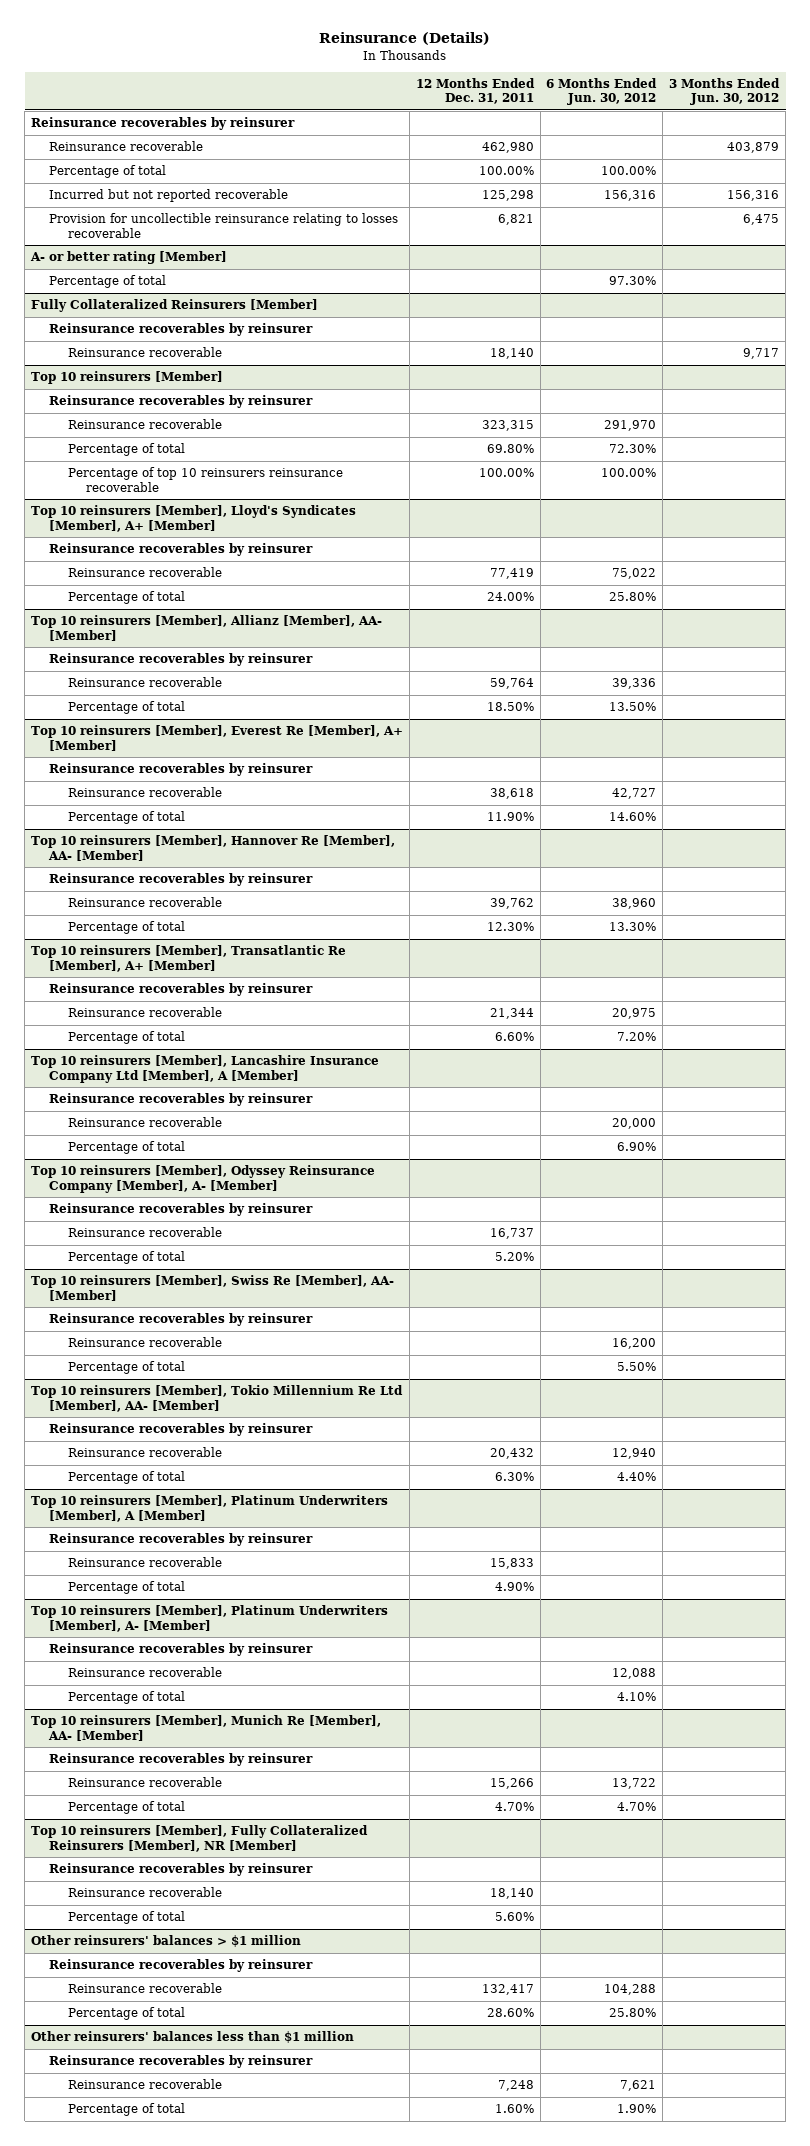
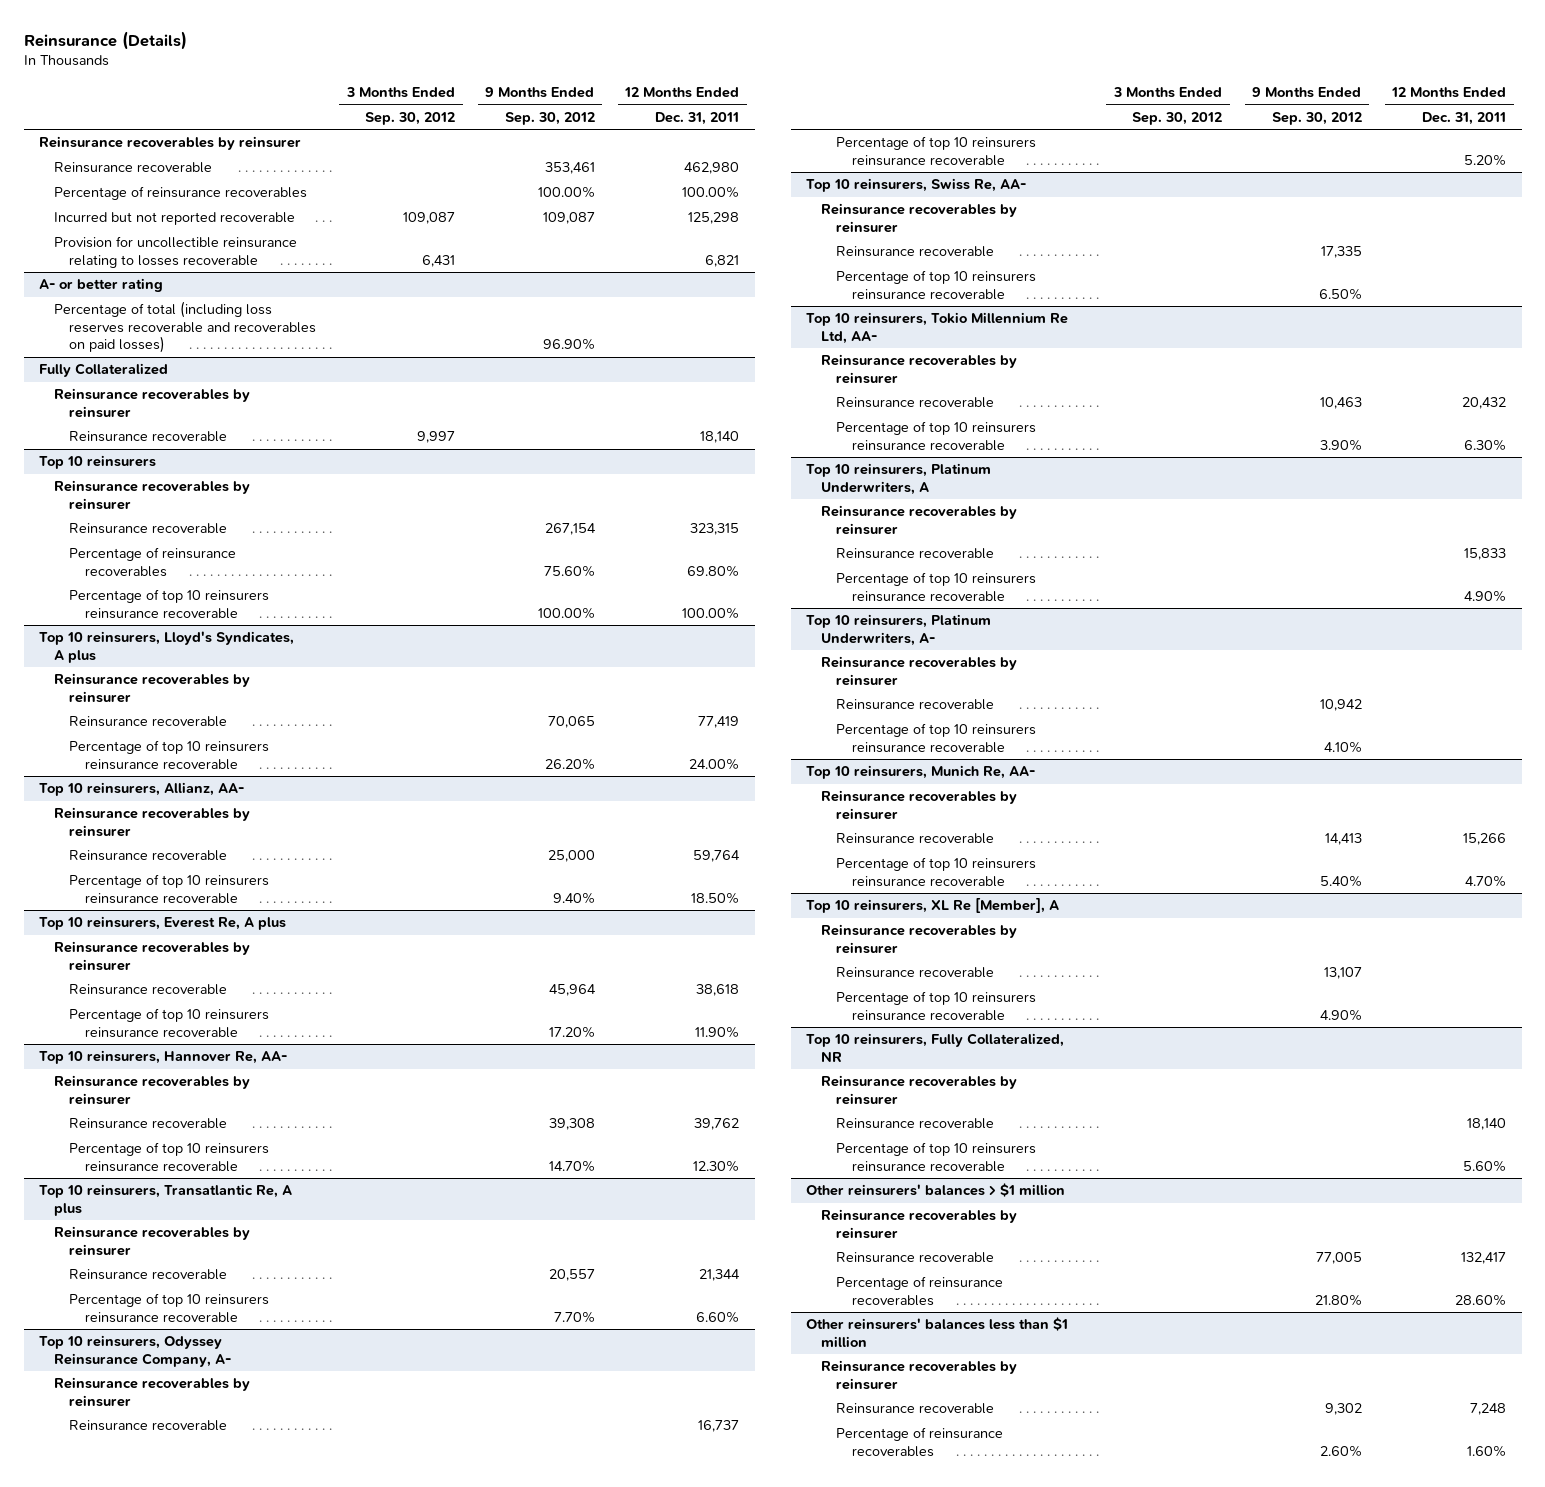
- | 12 Months Ended Dec. 31, 2011 | 6 Months Ended Jun. 30, 2012 | 3 Months Ended Jun. 30, 2012
+ | 3 Months Ended Sep. 30, 2012 | 9 Months Ended Sep. 30, 2012 | 12 Months Ended Dec. 31, 2011
- Percentage of total | 100.00% | 100.00% |
+ Percentage of reinsurance recoverables | | 100.00% | 100.00%
- A- or better rating [Member]
- Percentage of total | | 97.30% |
- Fully Collateralized Reinsurers [Member]
+ A- or better rating
+ Percentage of total (including loss reserves recoverable and recoverables on paid losses) | | 96.90% |
+ Fully Collateralized
- Top 10 reinsurers [Member]
+ Top 10 reinsurers
- Percentage of total | 69.80% | 72.30% |
+ Percentage of reinsurance recoverables | | 75.60% | 69.80%
- Top 10 reinsurers [Member], Lloyd's Syndicates [Member], A+ [Member]
+ Top 10 reinsurers, Lloyd's Syndicates, A plus
- Percentage of total | 24.00% | 25.80% |
- Top 10 reinsurers [Member], Allianz [Member], AA- [Member]
+ Percentage of top 10 reinsurers reinsurance recoverable | | 26.20% | 24.00%
+ Top 10 reinsurers, Allianz, AA-
- Percentage of total | 18.50% | 13.50% |
- Top 10 reinsurers [Member], Everest Re [Member], A+ [Member]
+ Percentage of top 10 reinsurers reinsurance recoverable | | 9.40% | 18.50%
+ Top 10 reinsurers, Everest Re, A plus
- Percentage of total | 11.90% | 14.60% |
- Top 10 reinsurers [Member], Hannover Re [Member], AA- [Member]
+ Percentage of top 10 reinsurers reinsurance recoverable | | 17.20% | 11.90%
+ Top 10 reinsurers, Hannover Re, AA-
- Percentage of total | 12.30% | 13.30% |
- Top 10 reinsurers [Member], Transatlantic Re [Member], A+ [Member]
+ Percentage of top 10 reinsurers reinsurance recoverable | | 14.70% | 12.30%
+ Top 10 reinsurers, Transatlantic Re, A plus
- Percentage of total | 6.60% | 7.20% |
- Top 10 reinsurers [Member], Lancashire Insurance Company Ltd [Member], A [Member]
- Reinsurance recoverables by reinsurer
- Reinsurance recoverable | | 20,000 |
- Percentage of total | | 6.90% |
- Top 10 reinsurers [Member], Odyssey Reinsurance Company [Member], A- [Member]
+ Percentage of top 10 reinsurers reinsurance recoverable | | 7.70% | 6.60%
+ Top 10 reinsurers, Odyssey Reinsurance Company, A-
- Percentage of total | 5.20% | |
- Top 10 reinsurers [Member], Swiss Re [Member], AA- [Member]
+ Percentage of top 10 reinsurers reinsurance recoverable | | | 5.20%
+ Top 10 reinsurers, Swiss Re, AA-
- Percentage of total | | 5.50% |
- Top 10 reinsurers [Member], Tokio Millennium Re Ltd [Member], AA- [Member]
+ Percentage of top 10 reinsurers reinsurance recoverable | | 6.50% |
+ Top 10 reinsurers, Tokio Millennium Re Ltd, AA-
- Percentage of total | 6.30% | 4.40% |
- Top 10 reinsurers [Member], Platinum Underwriters [Member], A [Member]
+ Percentage of top 10 reinsurers reinsurance recoverable | | 3.90% | 6.30%
+ Top 10 reinsurers, Platinum Underwriters, A
- Percentage of total | 4.90% | |
- Top 10 reinsurers [Member], Platinum Underwriters [Member], A- [Member]
+ Percentage of top 10 reinsurers reinsurance recoverable | | | 4.90%
+ Top 10 reinsurers, Platinum Underwriters, A-
- Percentage of total | | 4.10% |
- Top 10 reinsurers [Member], Munich Re [Member], AA- [Member]
+ Percentage of top 10 reinsurers reinsurance recoverable | | 4.10% |
+ Top 10 reinsurers, Munich Re, AA-
- Percentage of total | 4.70% | 4.70% |
- Top 10 reinsurers [Member], Fully Collateralized Reinsurers [Member], NR [Member]
+ Percentage of top 10 reinsurers reinsurance recoverable | | 5.40% | 4.70%
+ Top 10 reinsurers, XL Re [Member], A
+ Reinsurance recoverable | | 13,107 |
+ Percentage of top 10 reinsurers reinsurance recoverable | | 4.90% |
+ Top 10 reinsurers, Fully Collateralized, NR
+ Reinsurance recoverables by reinsurer
- Percentage of total | 5.60% | |
+ Percentage of top 10 reinsurers reinsurance recoverable | | | 5.60%
@ Other reinsurers' balances > $1 million
- Percentage of total | 28.60% | 25.80% |
+ Percentage of reinsurance recoverables | | 21.80% | 28.60%
@ Other reinsurers' balances less than $1 million
- Percentage of total | 1.60% | 1.90% |
+ Percentage of reinsurance recoverables | | 2.60% | 1.60%

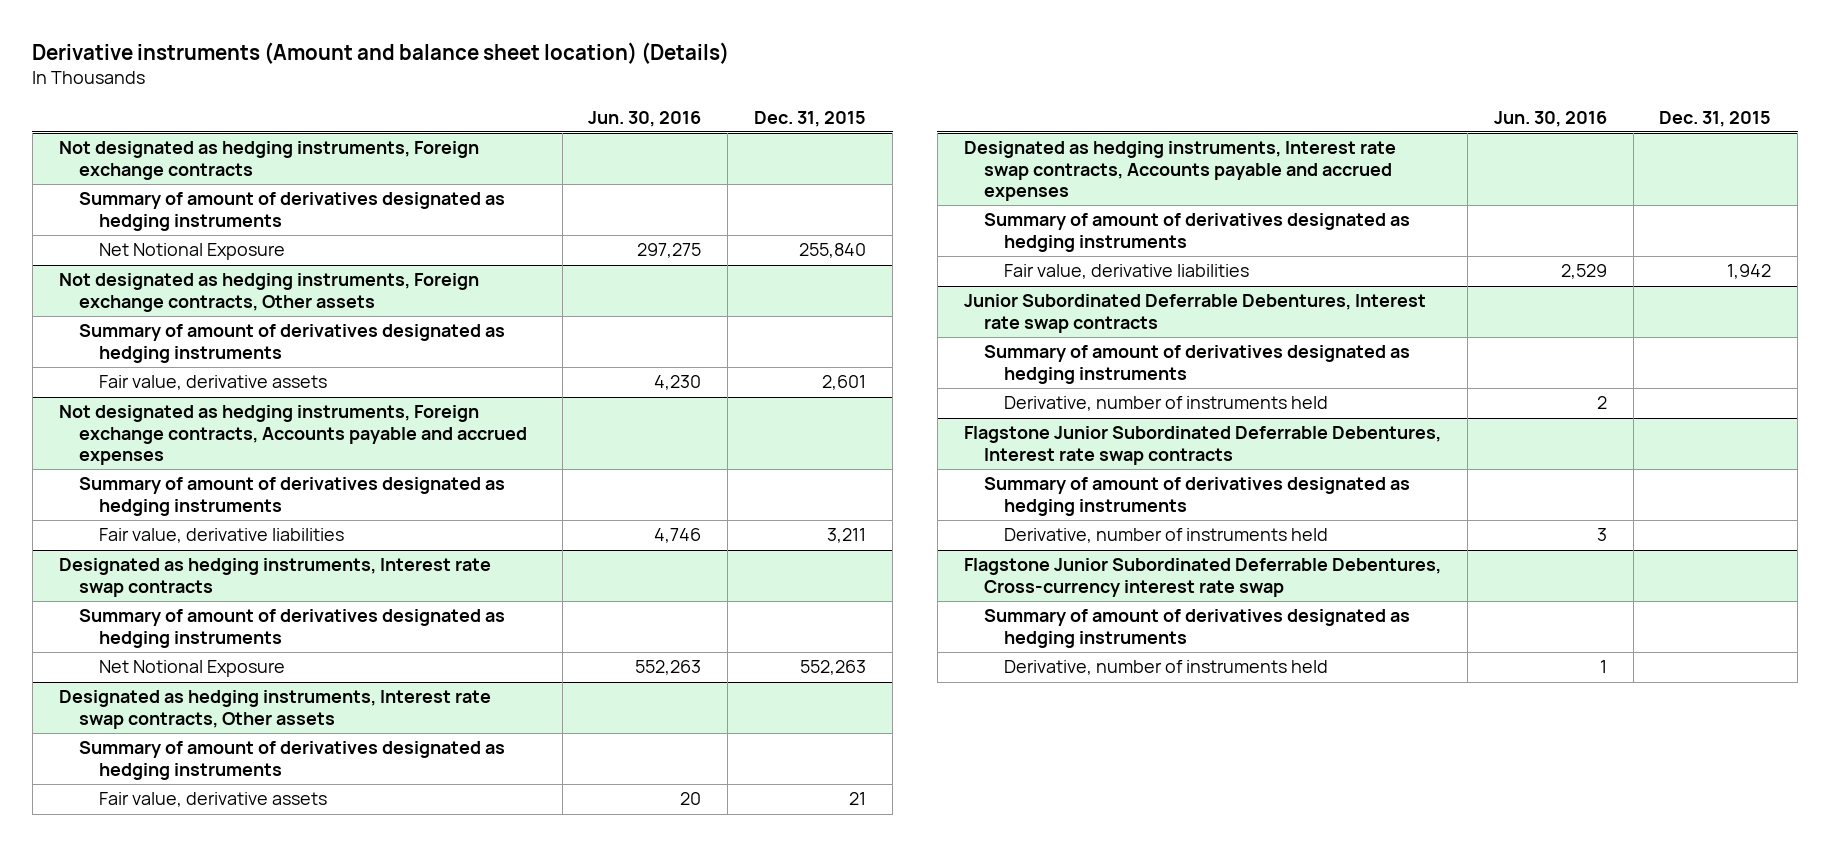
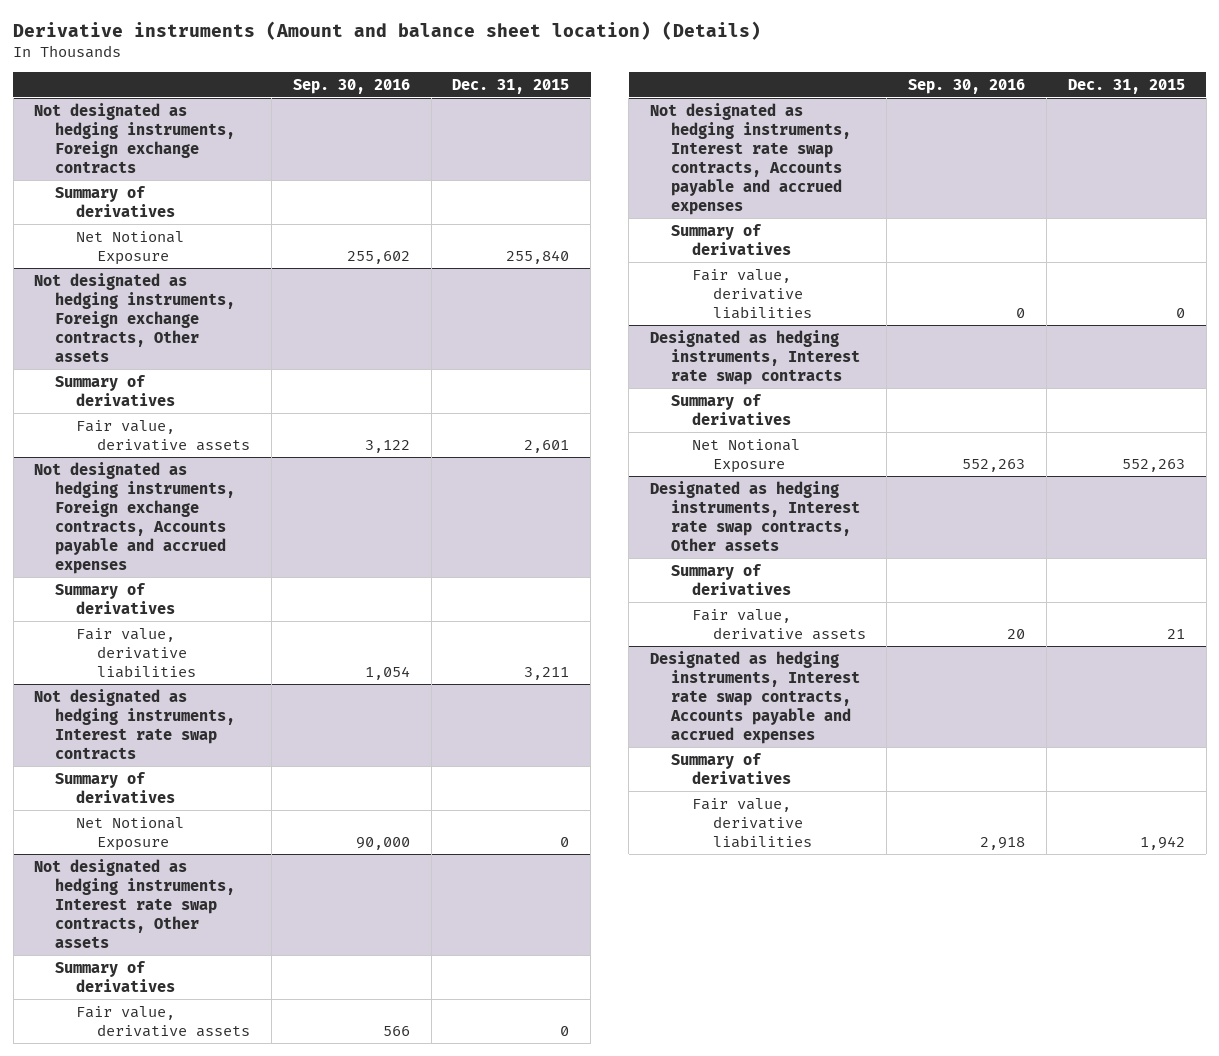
- | Jun. 30, 2016 | Dec. 31, 2015
+ | Sep. 30, 2016 | Dec. 31, 2015
@ Not designated as hedging instruments, Foreign exchange contracts
- Summary of amount of derivatives designated as hedging instruments
+ Summary of derivatives
@ Not designated as hedging instruments, Foreign exchange contracts, Other assets
- Summary of amount of derivatives designated as hedging instruments
+ Summary of derivatives
@ Not designated as hedging instruments, Foreign exchange contracts, Accounts payable and accrued expenses
- Summary of amount of derivatives designated as hedging instruments
+ Summary of derivatives
+ Not designated as hedging instruments, Interest rate swap contracts
+ Summary of derivatives
+ Net Notional Exposure | 90,000 | 0
+ Not designated as hedging instruments, Interest rate swap contracts, Other assets
+ Summary of derivatives
+ Fair value, derivative assets | 566 | 0
+ Not designated as hedging instruments, Interest rate swap contracts, Accounts payable and accrued expenses
+ Summary of derivatives
+ Fair value, derivative liabilities | 0 | 0
@ Designated as hedging instruments, Interest rate swap contracts
- Summary of amount of derivatives designated as hedging instruments
+ Summary of derivatives
@ Designated as hedging instruments, Interest rate swap contracts, Other assets
- Summary of amount of derivatives designated as hedging instruments
+ Summary of derivatives
@ Designated as hedging instruments, Interest rate swap contracts, Accounts payable and accrued expenses
- Summary of amount of derivatives designated as hedging instruments
+ Summary of derivatives
- Junior Subordinated Deferrable Debentures, Interest rate swap contracts
- Summary of amount of derivatives designated as hedging instruments
- Derivative, number of instruments held | 2 |
- Flagstone Junior Subordinated Deferrable Debentures, Interest rate swap contracts
- Summary of amount of derivatives designated as hedging instruments
- Derivative, number of instruments held | 3 |
- Flagstone Junior Subordinated Deferrable Debentures, Cross-currency interest rate swap
- Summary of amount of derivatives designated as hedging instruments
- Derivative, number of instruments held | 1 |

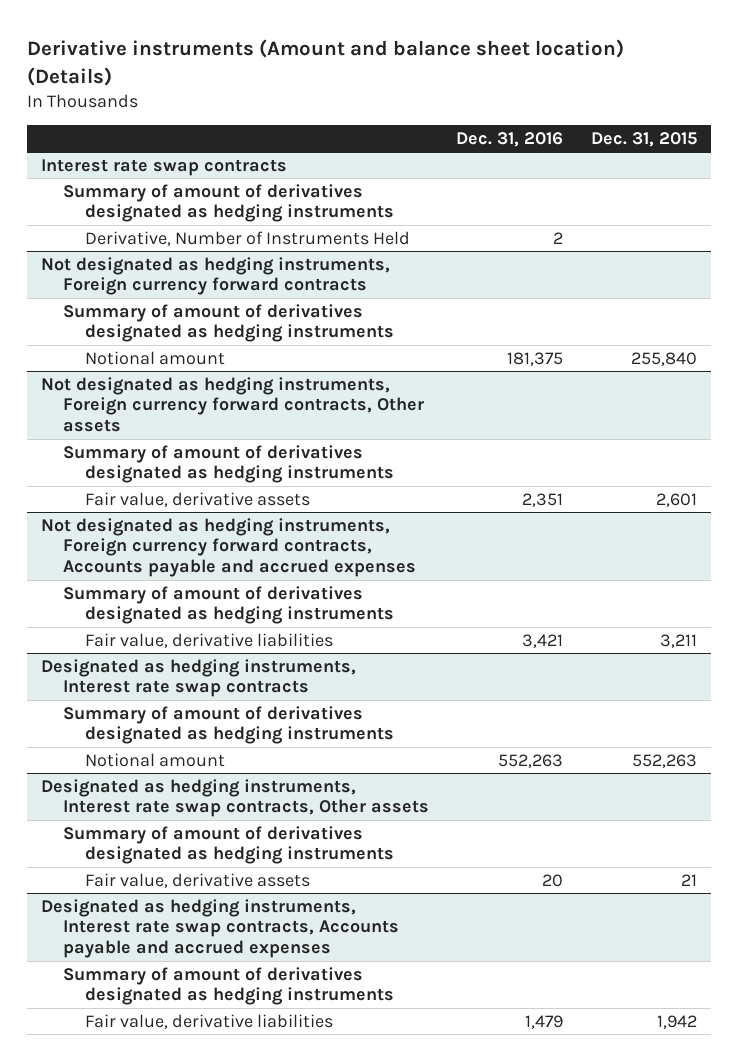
- | Sep. 30, 2016 | Dec. 31, 2015
+ | Dec. 31, 2016 | Dec. 31, 2015
- Not designated as hedging instruments, Foreign exchange contracts
- Summary of derivatives
- Net Notional Exposure | 255,602 | 255,840
- Not designated as hedging instruments, Foreign exchange contracts, Other assets
- Summary of derivatives
+ Interest rate swap contracts
+ Summary of amount of derivatives designated as hedging instruments
+ Derivative, Number of Instruments Held | 2 |
+ Not designated as hedging instruments, Foreign currency forward contracts
+ Summary of amount of derivatives designated as hedging instruments
+ Notional amount | 181,375 | 255,840
+ Not designated as hedging instruments, Foreign currency forward contracts, Other assets
+ Summary of amount of derivatives designated as hedging instruments
- Not designated as hedging instruments, Foreign exchange contracts, Accounts payable and accrued expenses
- Summary of derivatives
+ Not designated as hedging instruments, Foreign currency forward contracts, Accounts payable and accrued expenses
+ Summary of amount of derivatives designated as hedging instruments
- Not designated as hedging instruments, Interest rate swap contracts
- Summary of derivatives
- Net Notional Exposure | 90,000 | 0
- Not designated as hedging instruments, Interest rate swap contracts, Other assets
- Summary of derivatives
- Fair value, derivative assets | 566 | 0
- Not designated as hedging instruments, Interest rate swap contracts, Accounts payable and accrued expenses
- Summary of derivatives
- Fair value, derivative liabilities | 0 | 0
@ Designated as hedging instruments, Interest rate swap contracts
- Summary of derivatives
- Net Notional Exposure | 552,263 | 552,263
+ Summary of amount of derivatives designated as hedging instruments
+ Notional amount | 552,263 | 552,263
@ Designated as hedging instruments, Interest rate swap contracts, Other assets
- Summary of derivatives
+ Summary of amount of derivatives designated as hedging instruments
@ Designated as hedging instruments, Interest rate swap contracts, Accounts payable and accrued expenses
- Summary of derivatives
+ Summary of amount of derivatives designated as hedging instruments

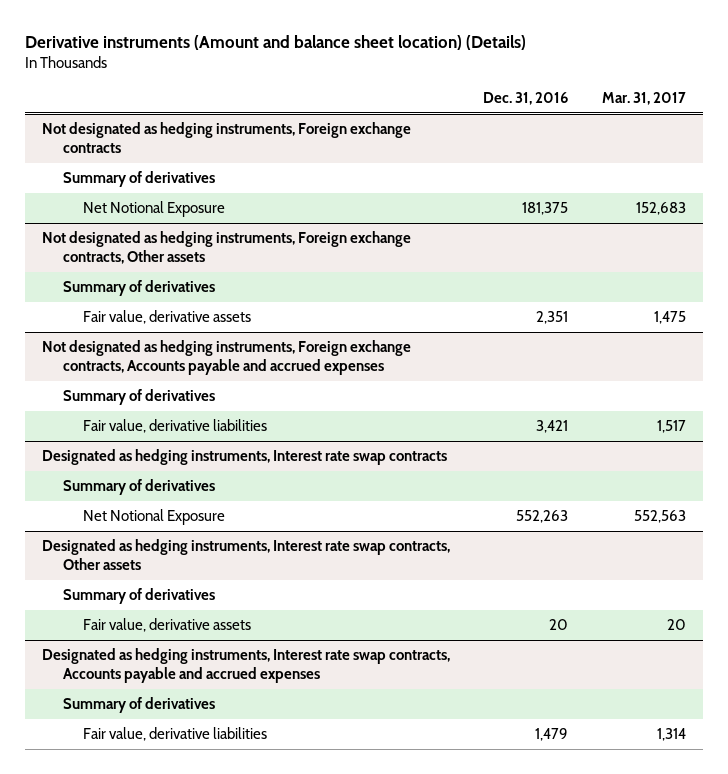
- | Dec. 31, 2016 | Dec. 31, 2015
+ | Dec. 31, 2016 | Mar. 31, 2017
- Interest rate swap contracts
- Summary of amount of derivatives designated as hedging instruments
- Derivative, Number of Instruments Held | 2 |
- Not designated as hedging instruments, Foreign currency forward contracts
- Summary of amount of derivatives designated as hedging instruments
- Notional amount | 181,375 | 255,840
- Not designated as hedging instruments, Foreign currency forward contracts, Other assets
- Summary of amount of derivatives designated as hedging instruments
+ Not designated as hedging instruments, Foreign exchange contracts
+ Summary of derivatives
+ Net Notional Exposure | 181,375 | 152,683
+ Not designated as hedging instruments, Foreign exchange contracts, Other assets
+ Summary of derivatives
- Not designated as hedging instruments, Foreign currency forward contracts, Accounts payable and accrued expenses
- Summary of amount of derivatives designated as hedging instruments
+ Not designated as hedging instruments, Foreign exchange contracts, Accounts payable and accrued expenses
+ Summary of derivatives
@ Designated as hedging instruments, Interest rate swap contracts
- Summary of amount of derivatives designated as hedging instruments
- Notional amount | 552,263 | 552,263
+ Summary of derivatives
+ Net Notional Exposure | 552,263 | 552,563
@ Designated as hedging instruments, Interest rate swap contracts, Other assets
- Summary of amount of derivatives designated as hedging instruments
+ Summary of derivatives
@ Designated as hedging instruments, Interest rate swap contracts, Accounts payable and accrued expenses
- Summary of amount of derivatives designated as hedging instruments
+ Summary of derivatives

